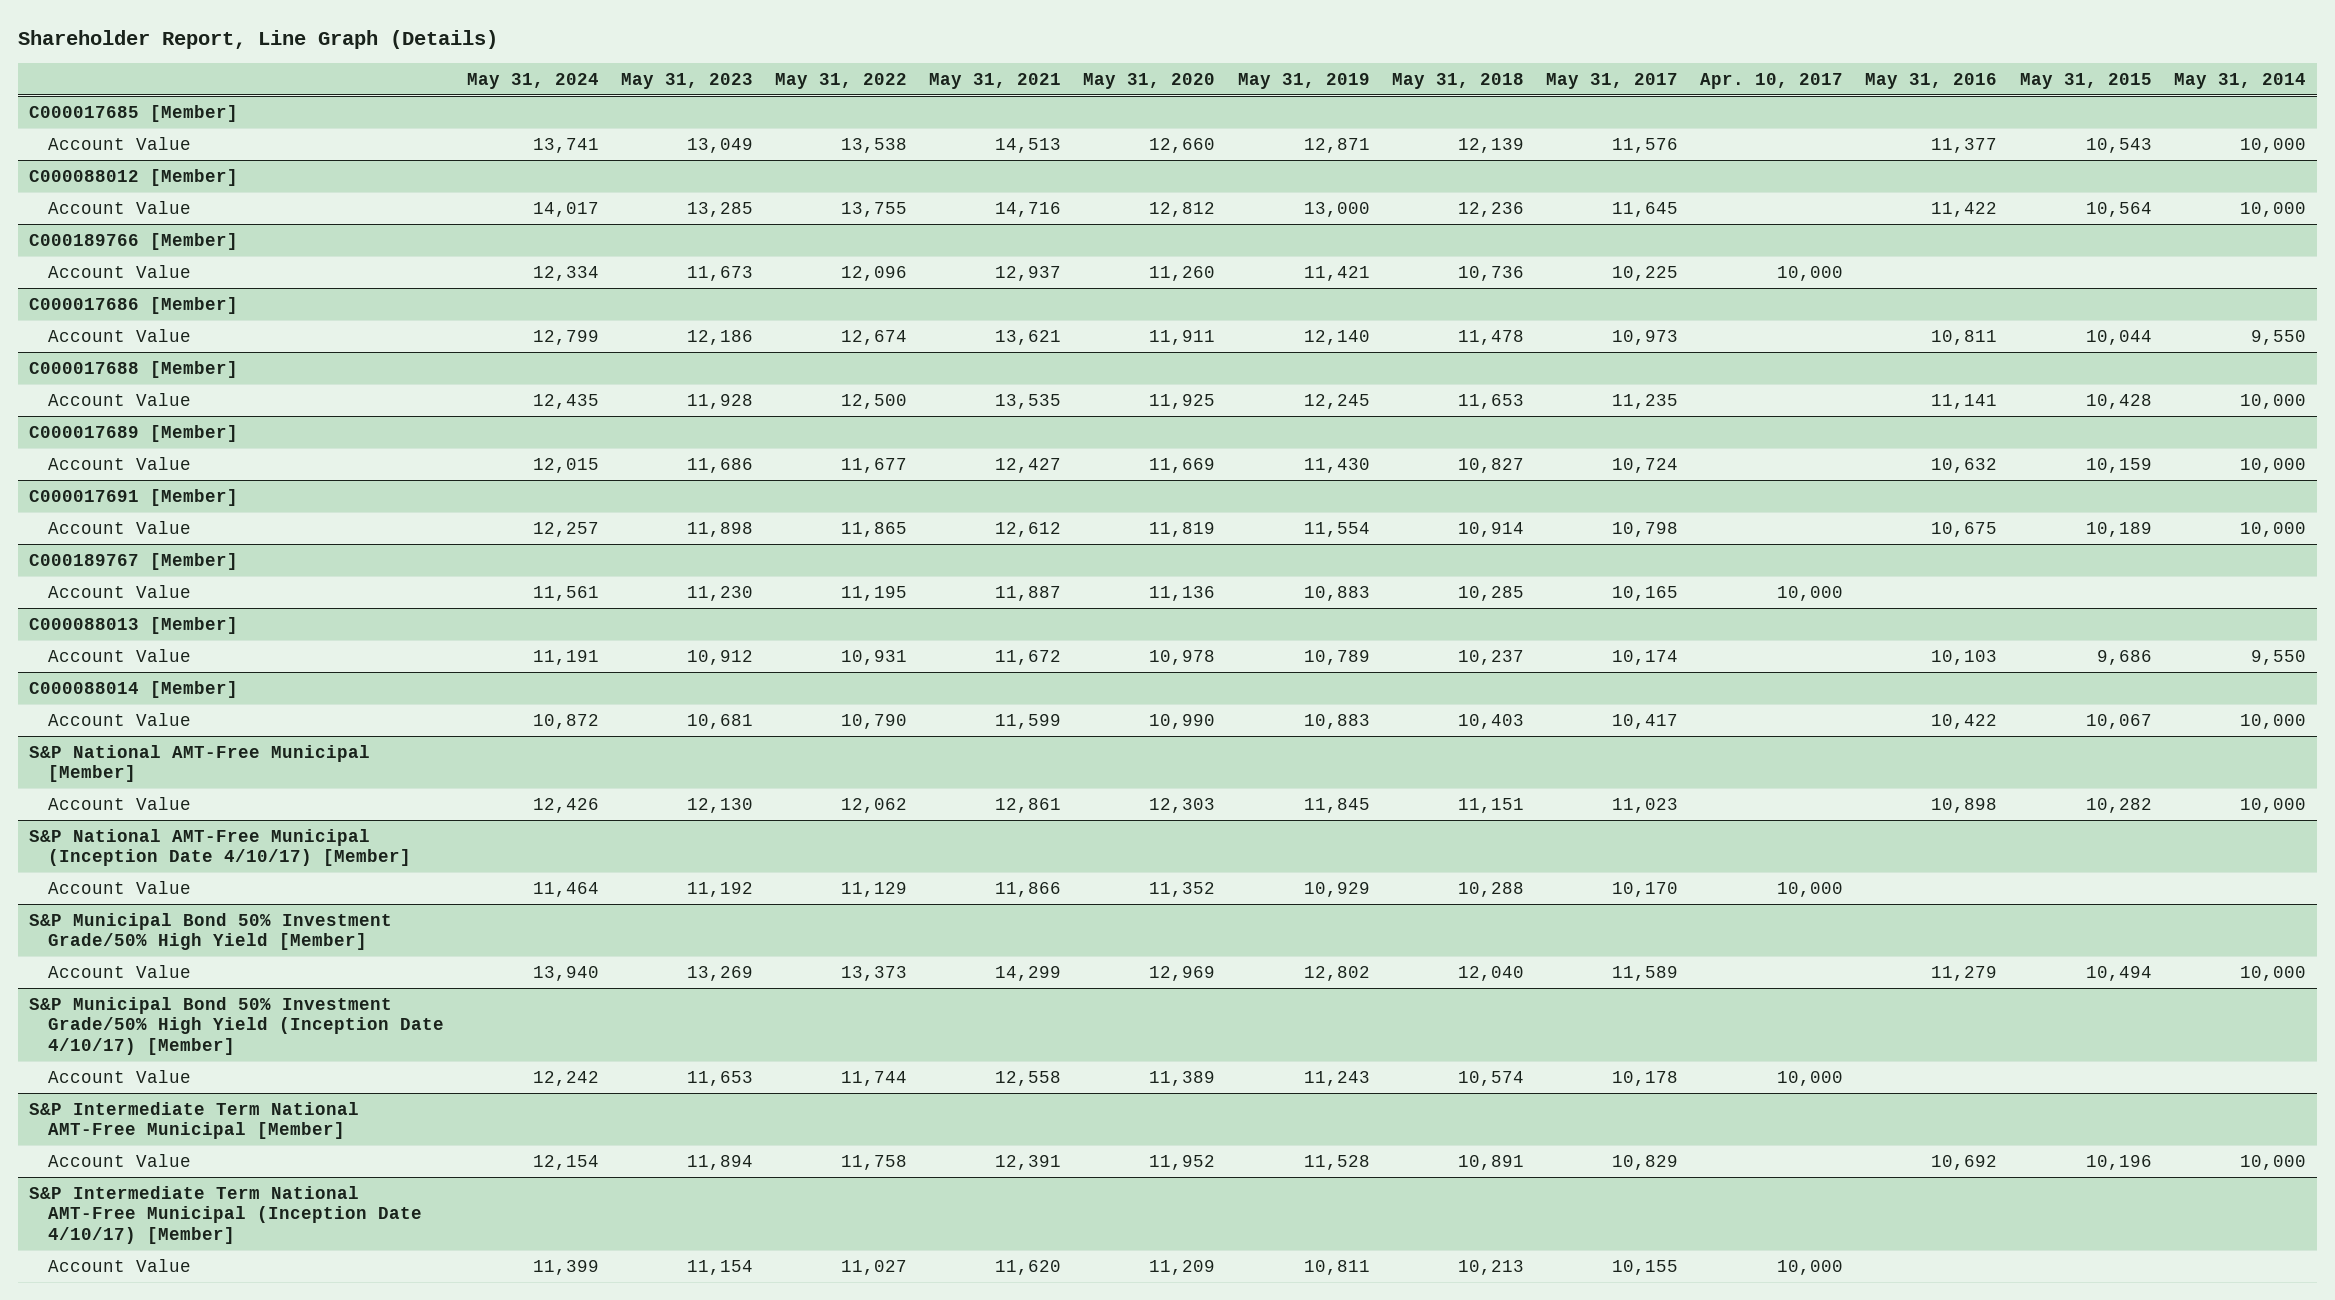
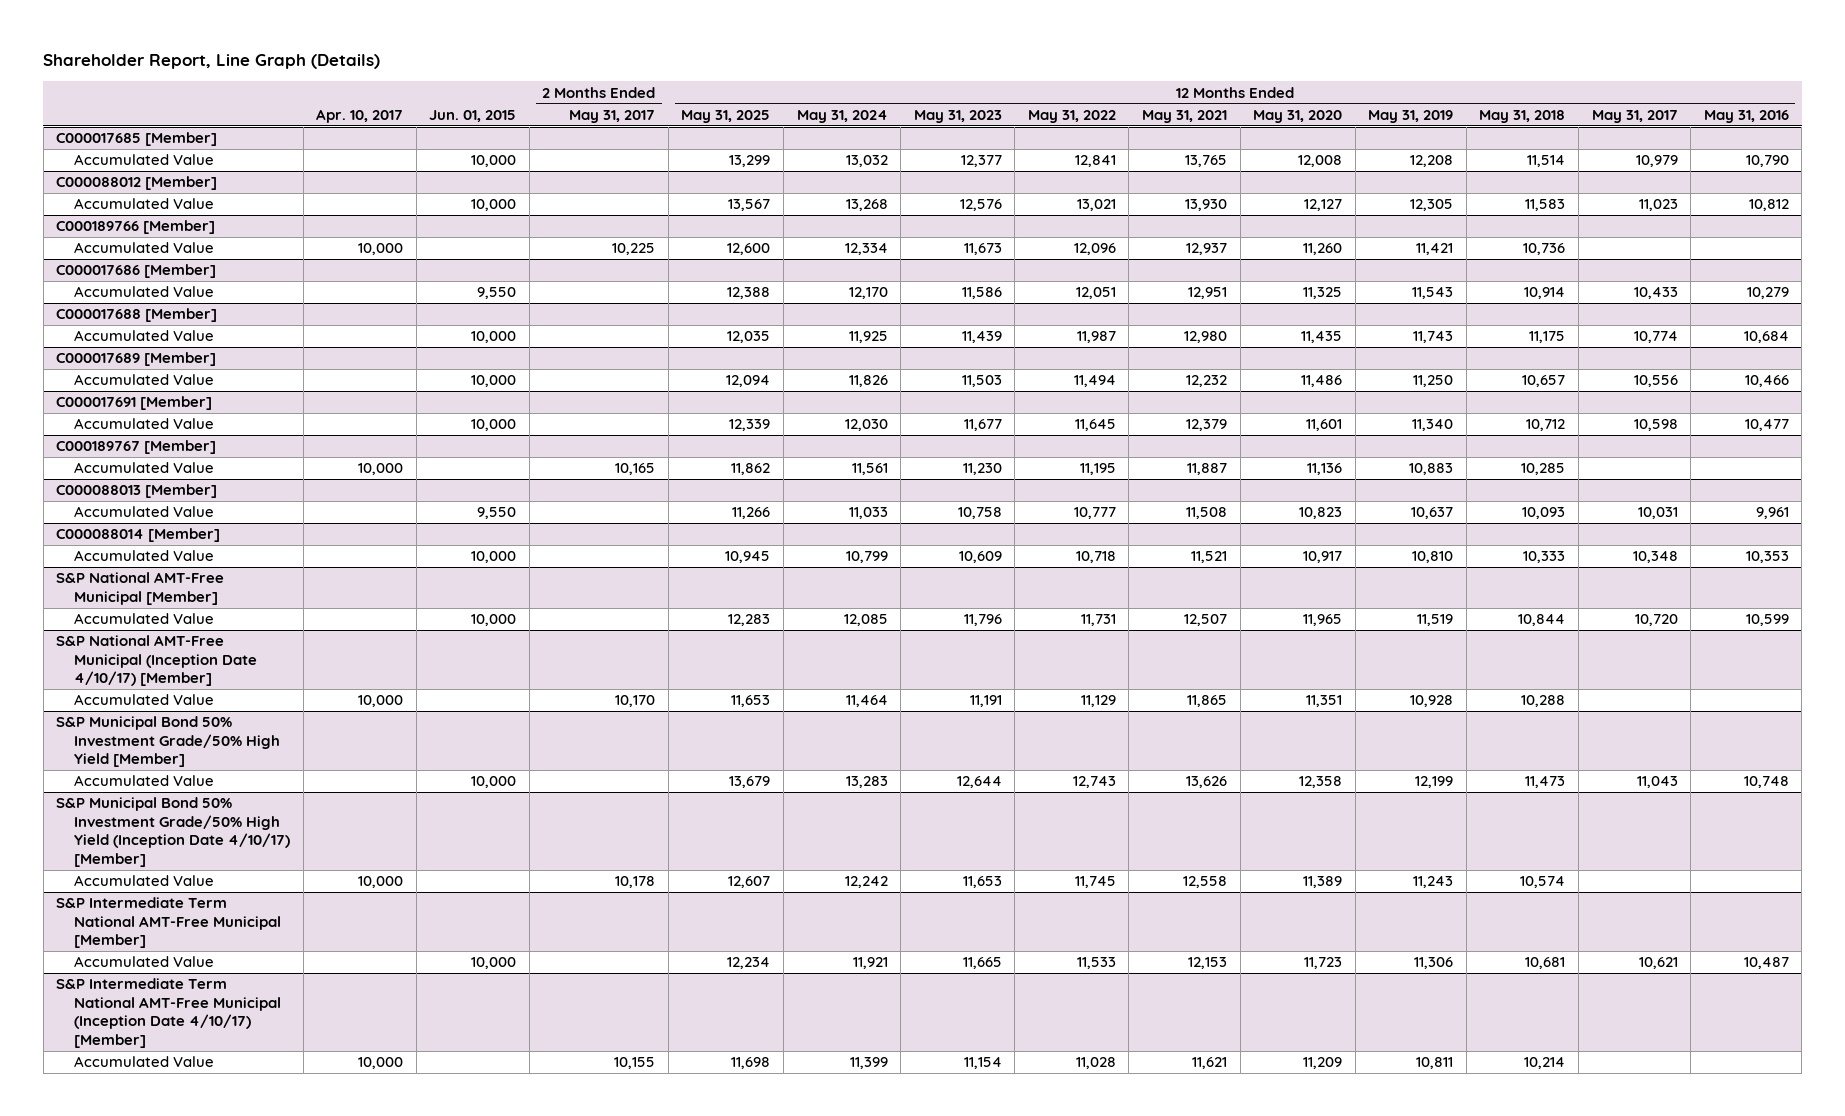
- | May 31, 2024 | May 31, 2023 | May 31, 2022 | May 31, 2021 | May 31, 2020 | May 31, 2019 | May 31, 2018 | May 31, 2017 | Apr. 10, 2017 | May 31, 2016 | May 31, 2015 | May 31, 2014
+ | Apr. 10, 2017 | Jun. 01, 2015 | 2 Months Ended May 31, 2017 | 12 Months Ended May 31, 2025 | 12 Months Ended May 31, 2024 | 12 Months Ended May 31, 2023 | 12 Months Ended May 31, 2022 | 12 Months Ended May 31, 2021 | 12 Months Ended May 31, 2020 | 12 Months Ended May 31, 2019 | 12 Months Ended May 31, 2018 | 12 Months Ended May 31, 2017 | 12 Months Ended May 31, 2016
@ C000017685 [Member]
- Account Value | 13,741 | 13,049 | 13,538 | 14,513 | 12,660 | 12,871 | 12,139 | 11,576 | | 11,377 | 10,543 | 10,000
+ Accumulated Value | | 10,000 | | 13,299 | 13,032 | 12,377 | 12,841 | 13,765 | 12,008 | 12,208 | 11,514 | 10,979 | 10,790
@ C000088012 [Member]
- Account Value | 14,017 | 13,285 | 13,755 | 14,716 | 12,812 | 13,000 | 12,236 | 11,645 | | 11,422 | 10,564 | 10,000
+ Accumulated Value | | 10,000 | | 13,567 | 13,268 | 12,576 | 13,021 | 13,930 | 12,127 | 12,305 | 11,583 | 11,023 | 10,812
@ C000189766 [Member]
- Account Value | 12,334 | 11,673 | 12,096 | 12,937 | 11,260 | 11,421 | 10,736 | 10,225 | 10,000 | | |
+ Accumulated Value | 10,000 | | 10,225 | 12,600 | 12,334 | 11,673 | 12,096 | 12,937 | 11,260 | 11,421 | 10,736 | |
@ C000017686 [Member]
- Account Value | 12,799 | 12,186 | 12,674 | 13,621 | 11,911 | 12,140 | 11,478 | 10,973 | | 10,811 | 10,044 | 9,550
+ Accumulated Value | | 9,550 | | 12,388 | 12,170 | 11,586 | 12,051 | 12,951 | 11,325 | 11,543 | 10,914 | 10,433 | 10,279
@ C000017688 [Member]
- Account Value | 12,435 | 11,928 | 12,500 | 13,535 | 11,925 | 12,245 | 11,653 | 11,235 | | 11,141 | 10,428 | 10,000
+ Accumulated Value | | 10,000 | | 12,035 | 11,925 | 11,439 | 11,987 | 12,980 | 11,435 | 11,743 | 11,175 | 10,774 | 10,684
@ C000017689 [Member]
- Account Value | 12,015 | 11,686 | 11,677 | 12,427 | 11,669 | 11,430 | 10,827 | 10,724 | | 10,632 | 10,159 | 10,000
+ Accumulated Value | | 10,000 | | 12,094 | 11,826 | 11,503 | 11,494 | 12,232 | 11,486 | 11,250 | 10,657 | 10,556 | 10,466
@ C000017691 [Member]
- Account Value | 12,257 | 11,898 | 11,865 | 12,612 | 11,819 | 11,554 | 10,914 | 10,798 | | 10,675 | 10,189 | 10,000
+ Accumulated Value | | 10,000 | | 12,339 | 12,030 | 11,677 | 11,645 | 12,379 | 11,601 | 11,340 | 10,712 | 10,598 | 10,477
@ C000189767 [Member]
- Account Value | 11,561 | 11,230 | 11,195 | 11,887 | 11,136 | 10,883 | 10,285 | 10,165 | 10,000 | | |
+ Accumulated Value | 10,000 | | 10,165 | 11,862 | 11,561 | 11,230 | 11,195 | 11,887 | 11,136 | 10,883 | 10,285 | |
@ C000088013 [Member]
- Account Value | 11,191 | 10,912 | 10,931 | 11,672 | 10,978 | 10,789 | 10,237 | 10,174 | | 10,103 | 9,686 | 9,550
+ Accumulated Value | | 9,550 | | 11,266 | 11,033 | 10,758 | 10,777 | 11,508 | 10,823 | 10,637 | 10,093 | 10,031 | 9,961
@ C000088014 [Member]
- Account Value | 10,872 | 10,681 | 10,790 | 11,599 | 10,990 | 10,883 | 10,403 | 10,417 | | 10,422 | 10,067 | 10,000
+ Accumulated Value | | 10,000 | | 10,945 | 10,799 | 10,609 | 10,718 | 11,521 | 10,917 | 10,810 | 10,333 | 10,348 | 10,353
@ S&P National AMT-Free Municipal [Member]
- Account Value | 12,426 | 12,130 | 12,062 | 12,861 | 12,303 | 11,845 | 11,151 | 11,023 | | 10,898 | 10,282 | 10,000
+ Accumulated Value | | 10,000 | | 12,283 | 12,085 | 11,796 | 11,731 | 12,507 | 11,965 | 11,519 | 10,844 | 10,720 | 10,599
@ S&P National AMT-Free Municipal (Inception Date 4/10/17) [Member]
- Account Value | 11,464 | 11,192 | 11,129 | 11,866 | 11,352 | 10,929 | 10,288 | 10,170 | 10,000 | | |
+ Accumulated Value | 10,000 | | 10,170 | 11,653 | 11,464 | 11,191 | 11,129 | 11,865 | 11,351 | 10,928 | 10,288 | |
@ S&P Municipal Bond 50% Investment Grade/50% High Yield [Member]
- Account Value | 13,940 | 13,269 | 13,373 | 14,299 | 12,969 | 12,802 | 12,040 | 11,589 | | 11,279 | 10,494 | 10,000
+ Accumulated Value | | 10,000 | | 13,679 | 13,283 | 12,644 | 12,743 | 13,626 | 12,358 | 12,199 | 11,473 | 11,043 | 10,748
@ S&P Municipal Bond 50% Investment Grade/50% High Yield (Inception Date 4/10/17) [Member]
- Account Value | 12,242 | 11,653 | 11,744 | 12,558 | 11,389 | 11,243 | 10,574 | 10,178 | 10,000 | | |
+ Accumulated Value | 10,000 | | 10,178 | 12,607 | 12,242 | 11,653 | 11,745 | 12,558 | 11,389 | 11,243 | 10,574 | |
@ S&P Intermediate Term National AMT-Free Municipal [Member]
- Account Value | 12,154 | 11,894 | 11,758 | 12,391 | 11,952 | 11,528 | 10,891 | 10,829 | | 10,692 | 10,196 | 10,000
+ Accumulated Value | | 10,000 | | 12,234 | 11,921 | 11,665 | 11,533 | 12,153 | 11,723 | 11,306 | 10,681 | 10,621 | 10,487
@ S&P Intermediate Term National AMT-Free Municipal (Inception Date 4/10/17) [Member]
- Account Value | 11,399 | 11,154 | 11,027 | 11,620 | 11,209 | 10,811 | 10,213 | 10,155 | 10,000 | | |
+ Accumulated Value | 10,000 | | 10,155 | 11,698 | 11,399 | 11,154 | 11,028 | 11,621 | 11,209 | 10,811 | 10,214 | |

